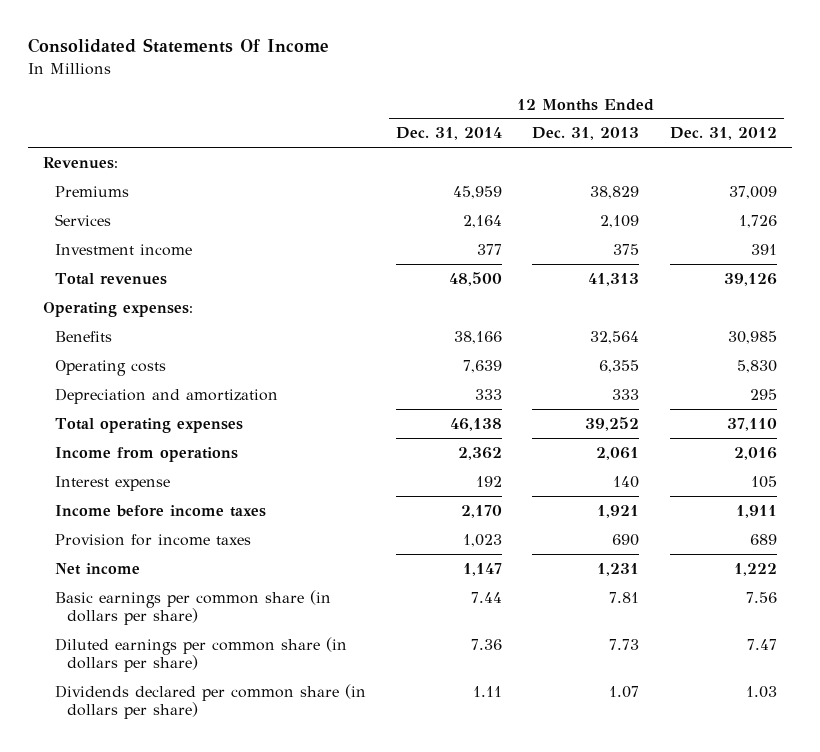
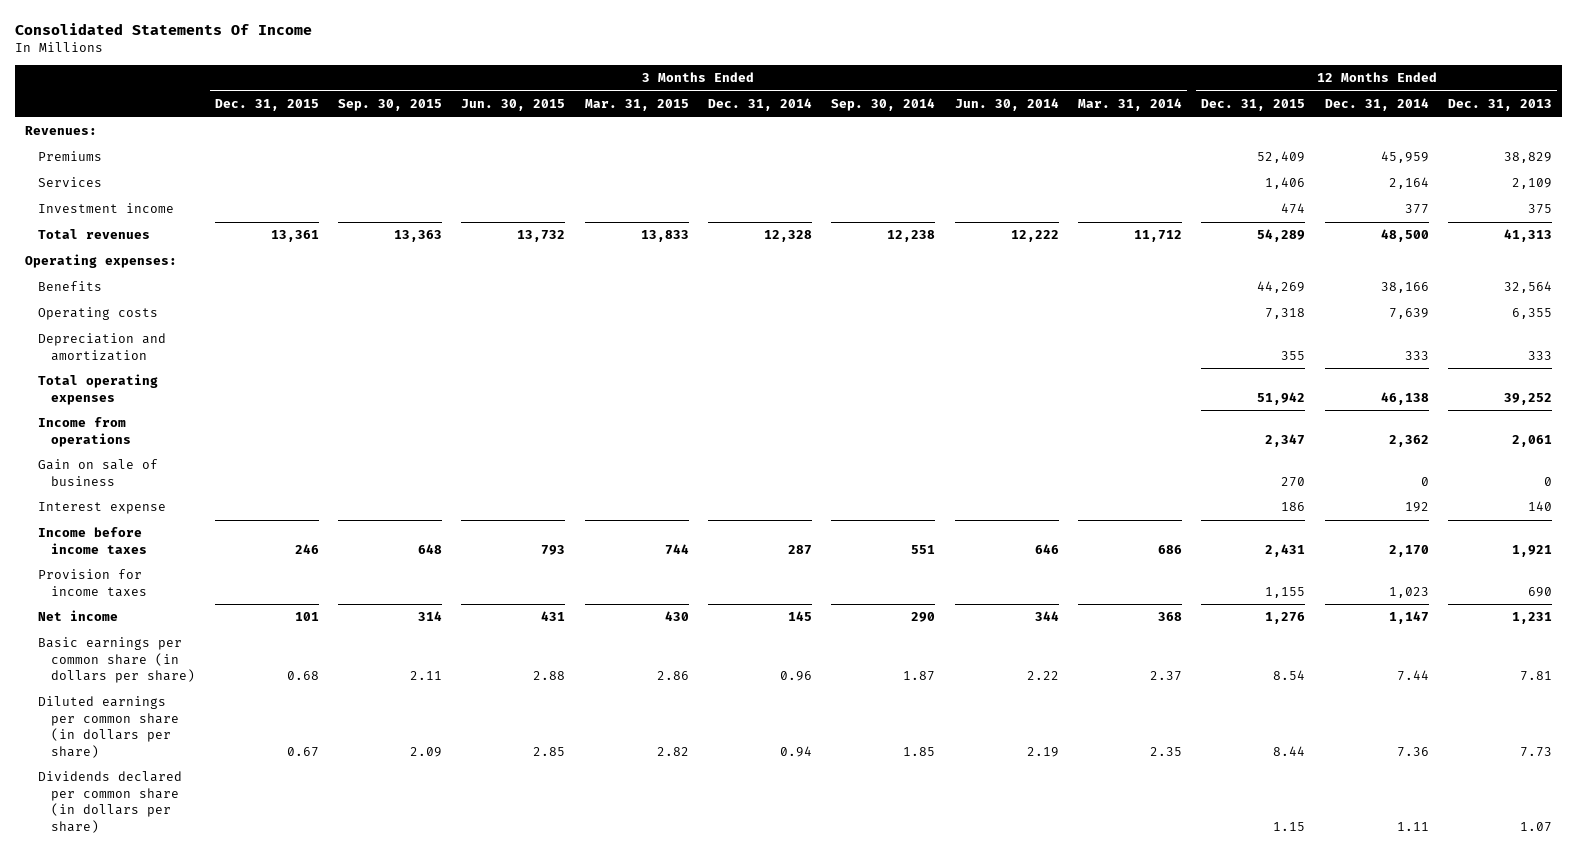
- | 12 Months Ended Dec. 31, 2014 | 12 Months Ended Dec. 31, 2013 | 12 Months Ended Dec. 31, 2012
+ | 3 Months Ended Dec. 31, 2015 | 3 Months Ended Sep. 30, 2015 | 3 Months Ended Jun. 30, 2015 | 3 Months Ended Mar. 31, 2015 | 3 Months Ended Dec. 31, 2014 | 3 Months Ended Sep. 30, 2014 | 3 Months Ended Jun. 30, 2014 | 3 Months Ended Mar. 31, 2014 | 12 Months Ended Dec. 31, 2015 | 12 Months Ended Dec. 31, 2014 | 12 Months Ended Dec. 31, 2013
+ Gain on sale of business | | | | | | | | | 270 | 0 | 0

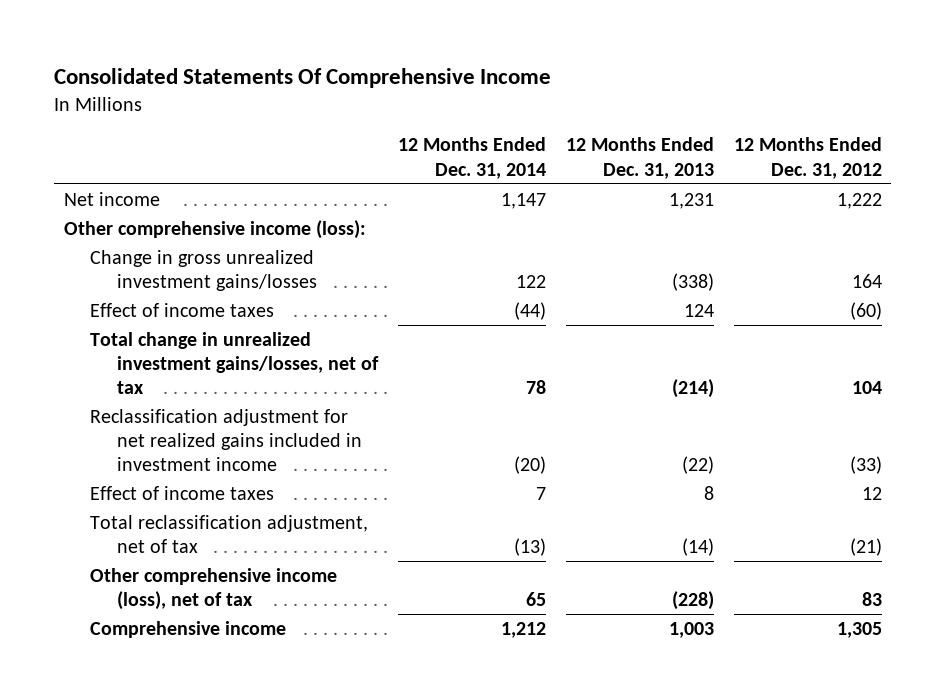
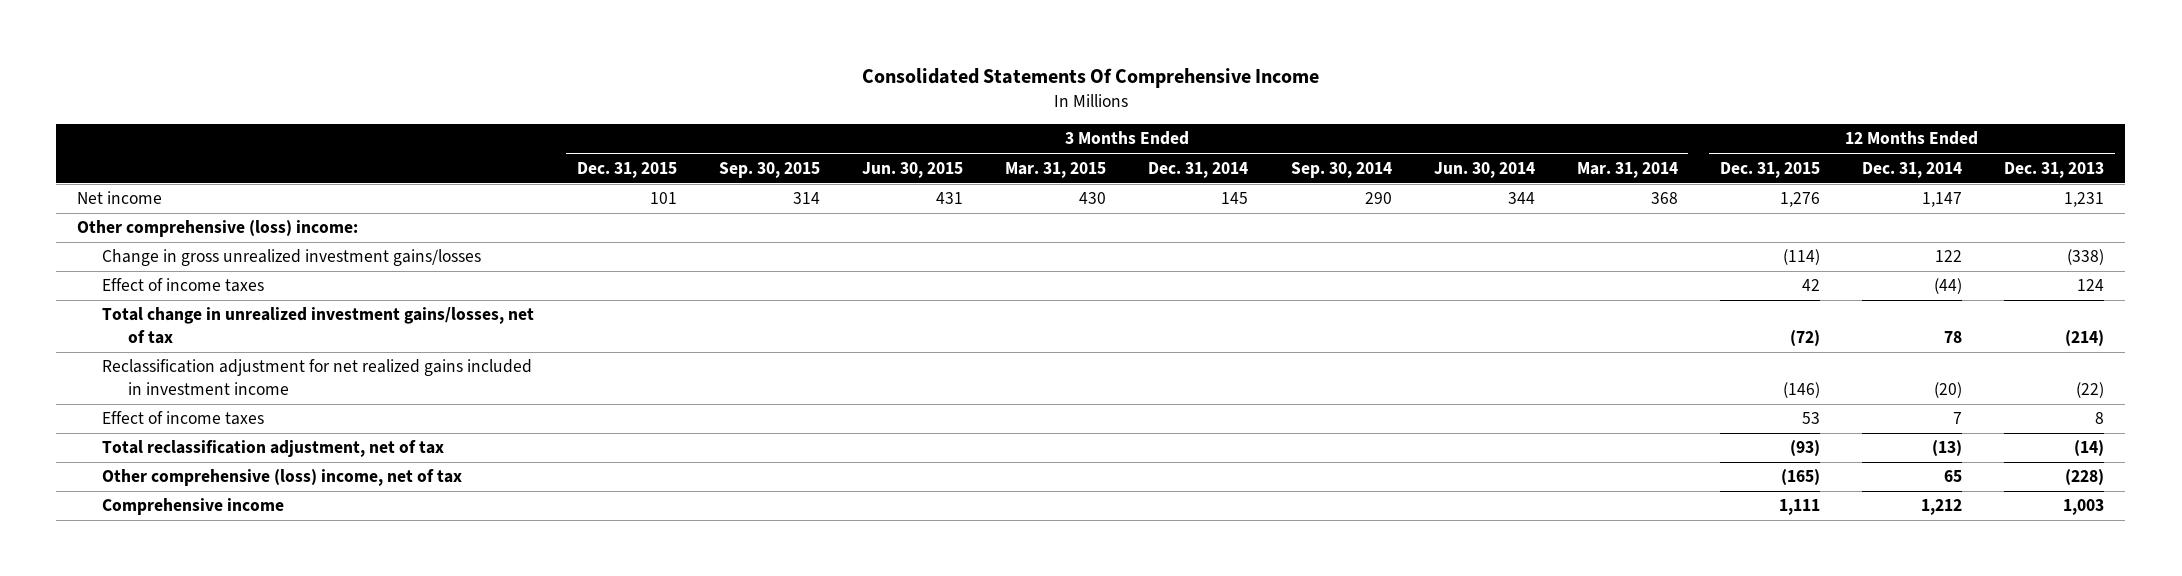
- | 12 Months Ended Dec. 31, 2014 | 12 Months Ended Dec. 31, 2013 | 12 Months Ended Dec. 31, 2012
+ | 3 Months Ended Dec. 31, 2015 | 3 Months Ended Sep. 30, 2015 | 3 Months Ended Jun. 30, 2015 | 3 Months Ended Mar. 31, 2015 | 3 Months Ended Dec. 31, 2014 | 3 Months Ended Sep. 30, 2014 | 3 Months Ended Jun. 30, 2014 | 3 Months Ended Mar. 31, 2014 | 12 Months Ended Dec. 31, 2015 | 12 Months Ended Dec. 31, 2014 | 12 Months Ended Dec. 31, 2013
- Other comprehensive income (loss):
+ Other comprehensive (loss) income:
- Other comprehensive income (loss), net of tax | 65 | (228) | 83
+ Other comprehensive (loss) income, net of tax | | | | | | | | | (165) | 65 | (228)

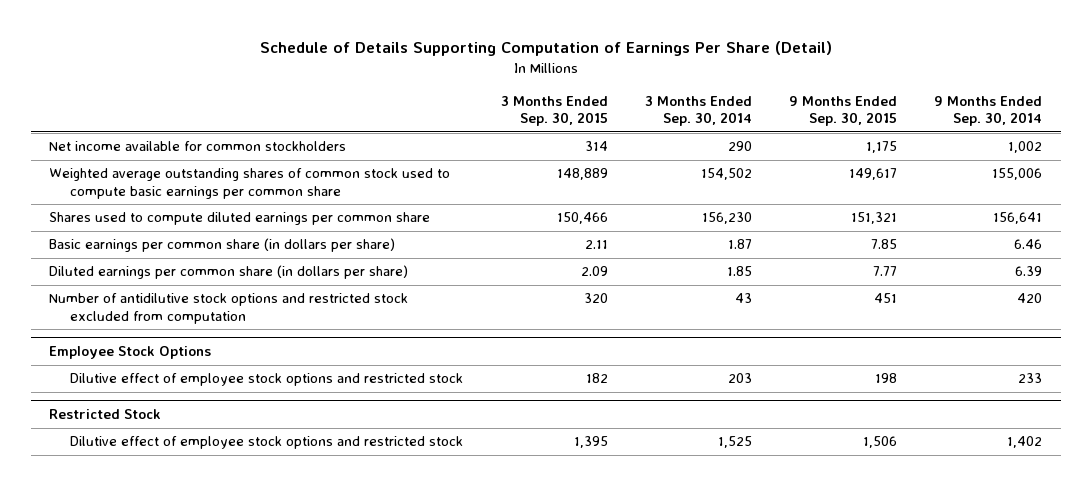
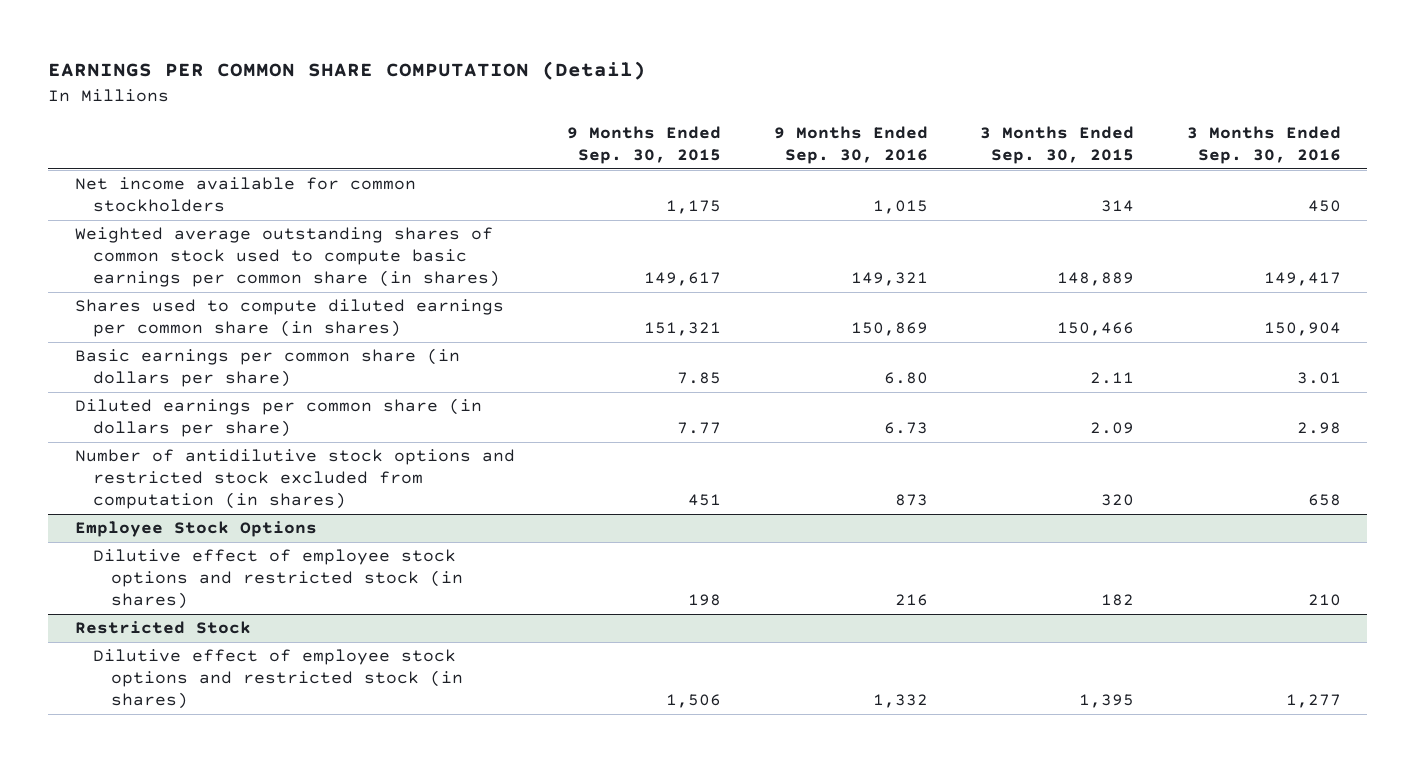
- Schedule of Details Supporting Computation of Earnings Per Share (Detail)
+ EARNINGS PER COMMON SHARE COMPUTATION (Detail)
- | 3 Months Ended Sep. 30, 2015 | 3 Months Ended Sep. 30, 2014 | 9 Months Ended Sep. 30, 2015 | 9 Months Ended Sep. 30, 2014
+ | 9 Months Ended Sep. 30, 2015 | 9 Months Ended Sep. 30, 2016 | 3 Months Ended Sep. 30, 2015 | 3 Months Ended Sep. 30, 2016
- Weighted average outstanding shares of common stock used to compute basic earnings per common share | 148,889 | 154,502 | 149,617 | 155,006
- Shares used to compute diluted earnings per common share | 150,466 | 156,230 | 151,321 | 156,641
+ Weighted average outstanding shares of common stock used to compute basic earnings per common share (in shares) | 149,617 | 149,321 | 148,889 | 149,417
+ Shares used to compute diluted earnings per common share (in shares) | 151,321 | 150,869 | 150,466 | 150,904
- Number of antidilutive stock options and restricted stock excluded from computation | 320 | 43 | 451 | 420
+ Number of antidilutive stock options and restricted stock excluded from computation (in shares) | 451 | 873 | 320 | 658
@ Employee Stock Options
- Dilutive effect of employee stock options and restricted stock | 182 | 203 | 198 | 233
+ Dilutive effect of employee stock options and restricted stock (in shares) | 198 | 216 | 182 | 210
@ Restricted Stock
- Dilutive effect of employee stock options and restricted stock | 1,395 | 1,525 | 1,506 | 1,402
+ Dilutive effect of employee stock options and restricted stock (in shares) | 1,506 | 1,332 | 1,395 | 1,277

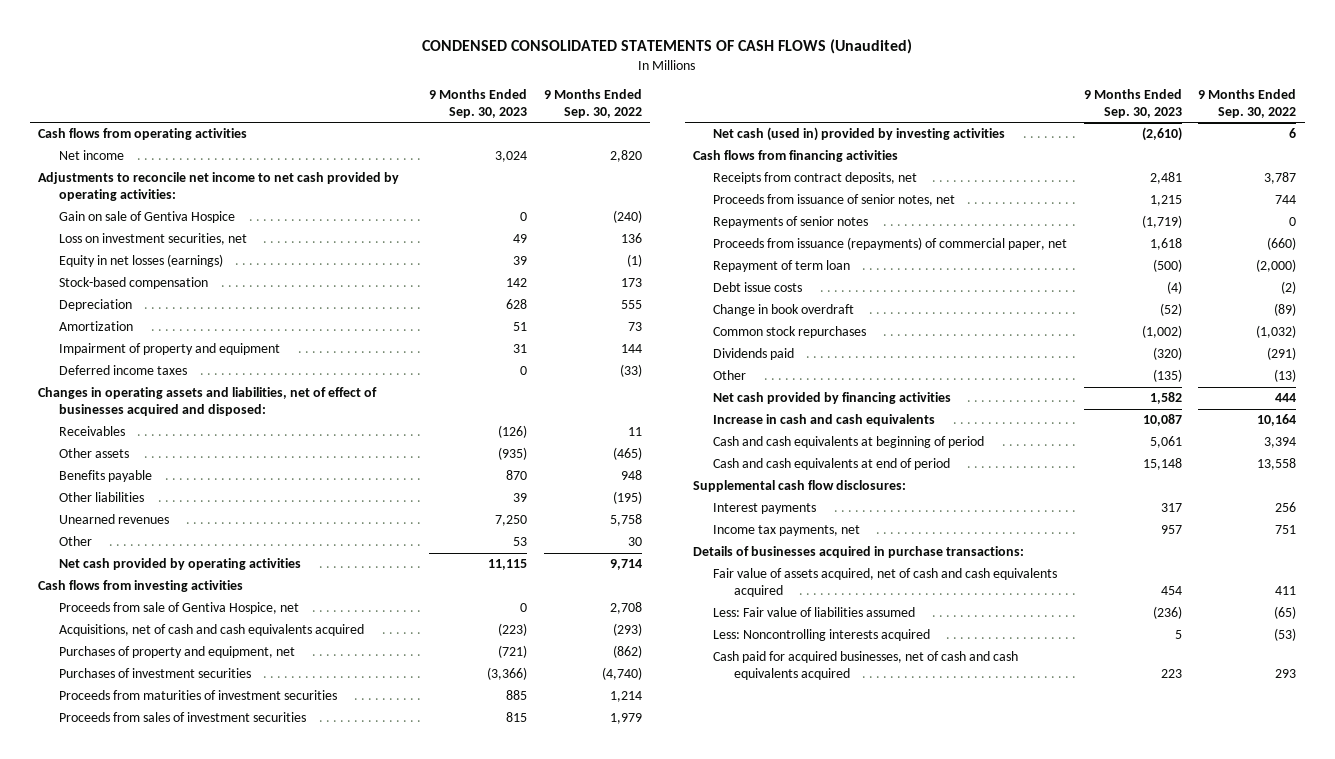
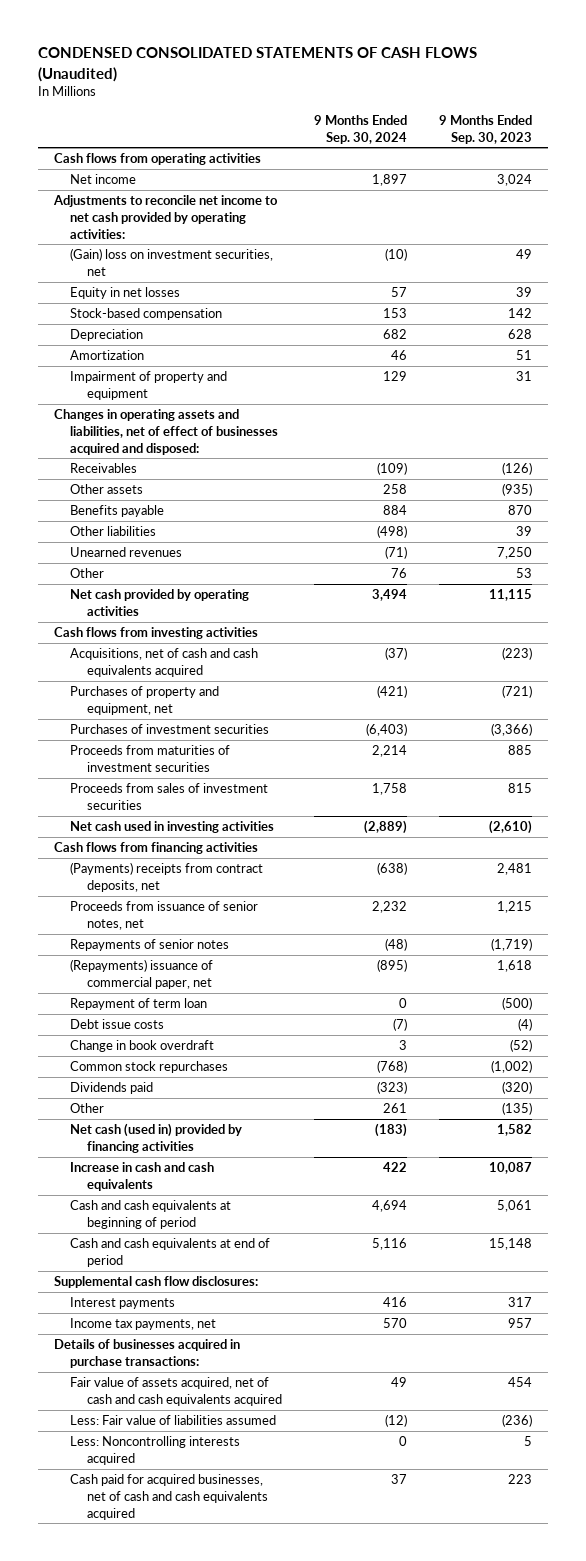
- | 9 Months Ended Sep. 30, 2023 | 9 Months Ended Sep. 30, 2022
+ | 9 Months Ended Sep. 30, 2024 | 9 Months Ended Sep. 30, 2023
- Gain on sale of Gentiva Hospice | 0 | (240)
- Loss on investment securities, net | 49 | 136
- Equity in net losses (earnings) | 39 | (1)
+ (Gain) loss on investment securities, net | (10) | 49
+ Equity in net losses | 57 | 39
- Deferred income taxes | 0 | (33)
- Proceeds from sale of Gentiva Hospice, net | 0 | 2,708
- Net cash (used in) provided by investing activities | (2,610) | 6
+ Net cash used in investing activities | (2,889) | (2,610)
- Receipts from contract deposits, net | 2,481 | 3,787
+ (Payments) receipts from contract deposits, net | (638) | 2,481
- Proceeds from issuance (repayments) of commercial paper, net | 1,618 | (660)
+ (Repayments) issuance of commercial paper, net | (895) | 1,618
- Net cash provided by financing activities | 1,582 | 444
+ Net cash (used in) provided by financing activities | (183) | 1,582

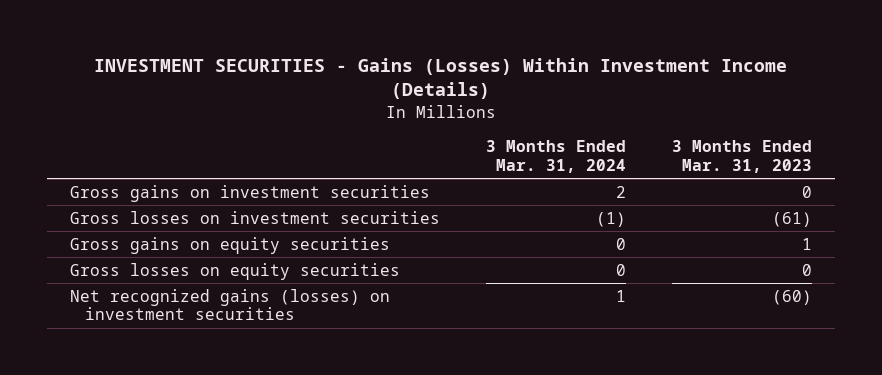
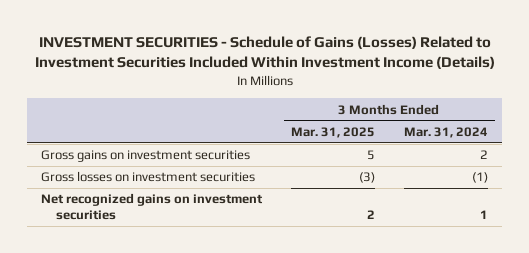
- INVESTMENT SECURITIES - Gains (Losses) Within Investment Income (Details)
+ INVESTMENT SECURITIES - Schedule of Gains (Losses) Related to Investment Securities Included Within Investment Income (Details)
- | 3 Months Ended Mar. 31, 2024 | 3 Months Ended Mar. 31, 2023
+ | 3 Months Ended Mar. 31, 2025 | 3 Months Ended Mar. 31, 2024
- Gross gains on equity securities | 0 | 1
- Gross losses on equity securities | 0 | 0
- Net recognized gains (losses) on investment securities | 1 | (60)
+ Net recognized gains on investment securities | 2 | 1

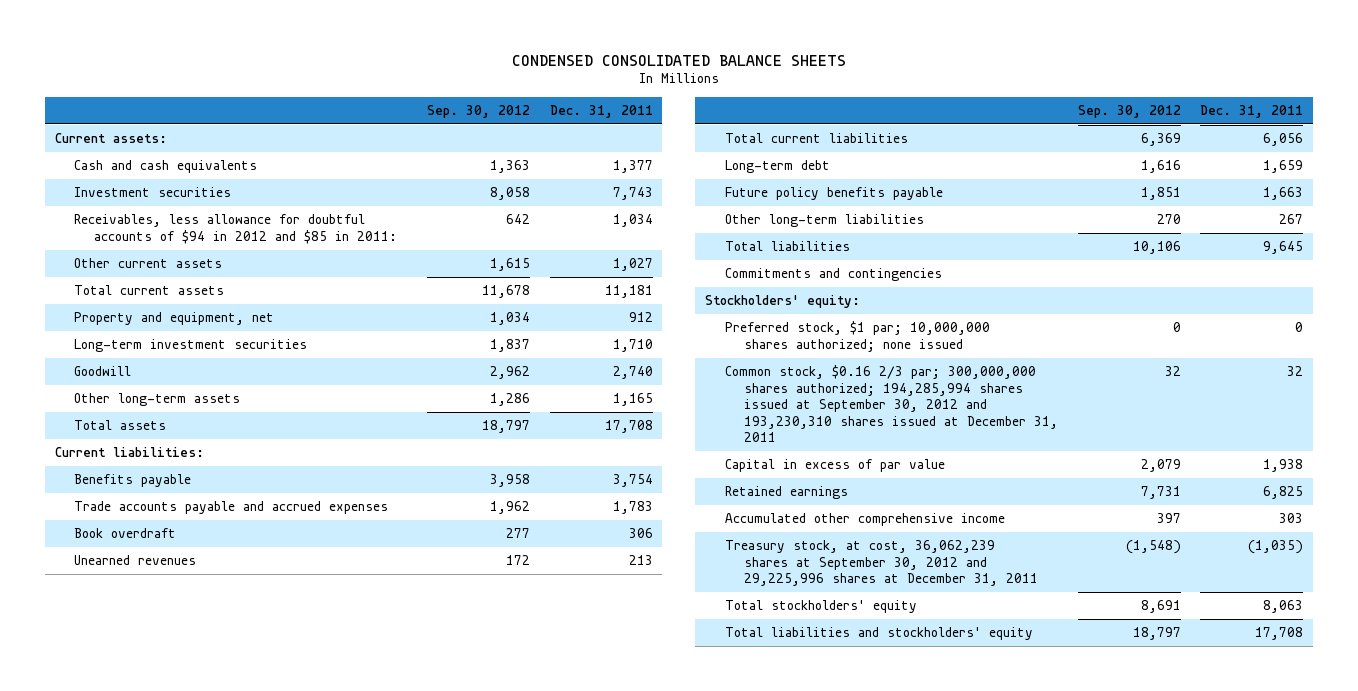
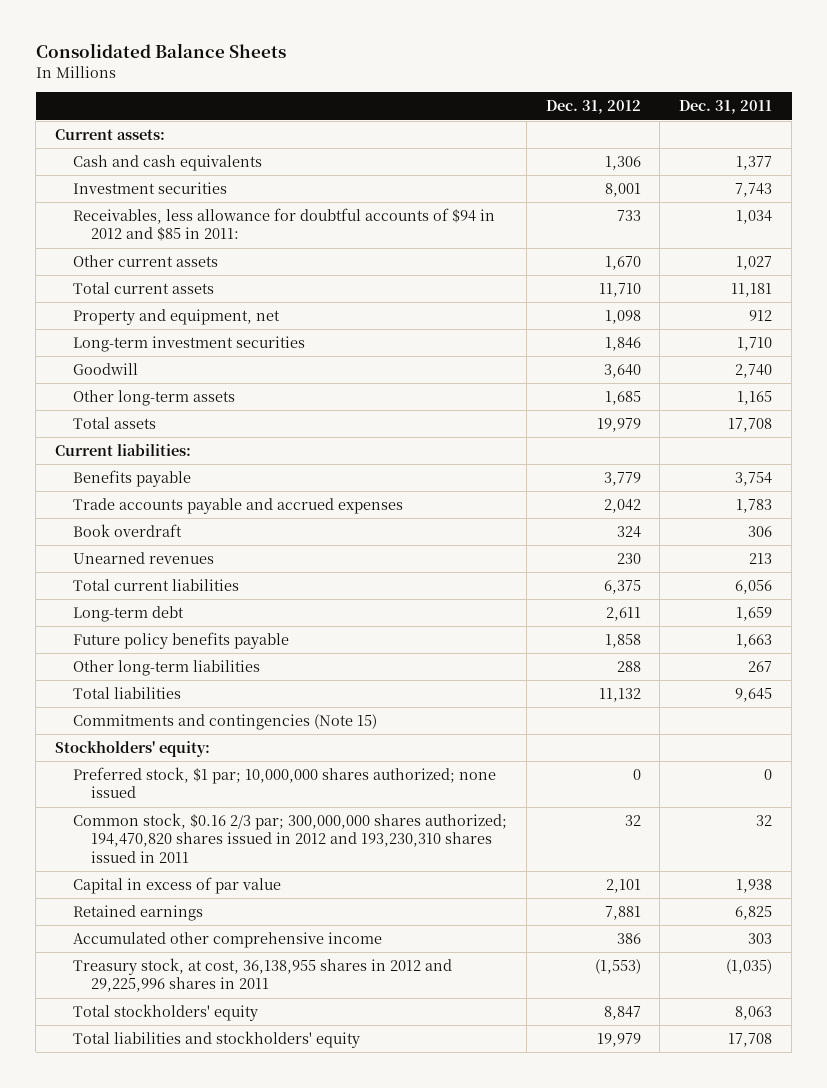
- CONDENSED CONSOLIDATED BALANCE SHEETS
+ Consolidated Balance Sheets
- | Sep. 30, 2012 | Dec. 31, 2011
+ | Dec. 31, 2012 | Dec. 31, 2011
- Commitments and contingencies
+ Commitments and contingencies (Note 15)
- Common stock, $0.16 2/3 par; 300,000,000 shares authorized; 194,285,994 shares issued at September 30, 2012 and 193,230,310 shares issued at December 31, 2011 | 32 | 32
+ Common stock, $0.16 2/3 par; 300,000,000 shares authorized; 194,470,820 shares issued in 2012 and 193,230,310 shares issued in 2011 | 32 | 32
- Treasury stock, at cost, 36,062,239 shares at September 30, 2012 and 29,225,996 shares at December 31, 2011 | (1,548) | (1,035)
+ Treasury stock, at cost, 36,138,955 shares in 2012 and 29,225,996 shares in 2011 | (1,553) | (1,035)

